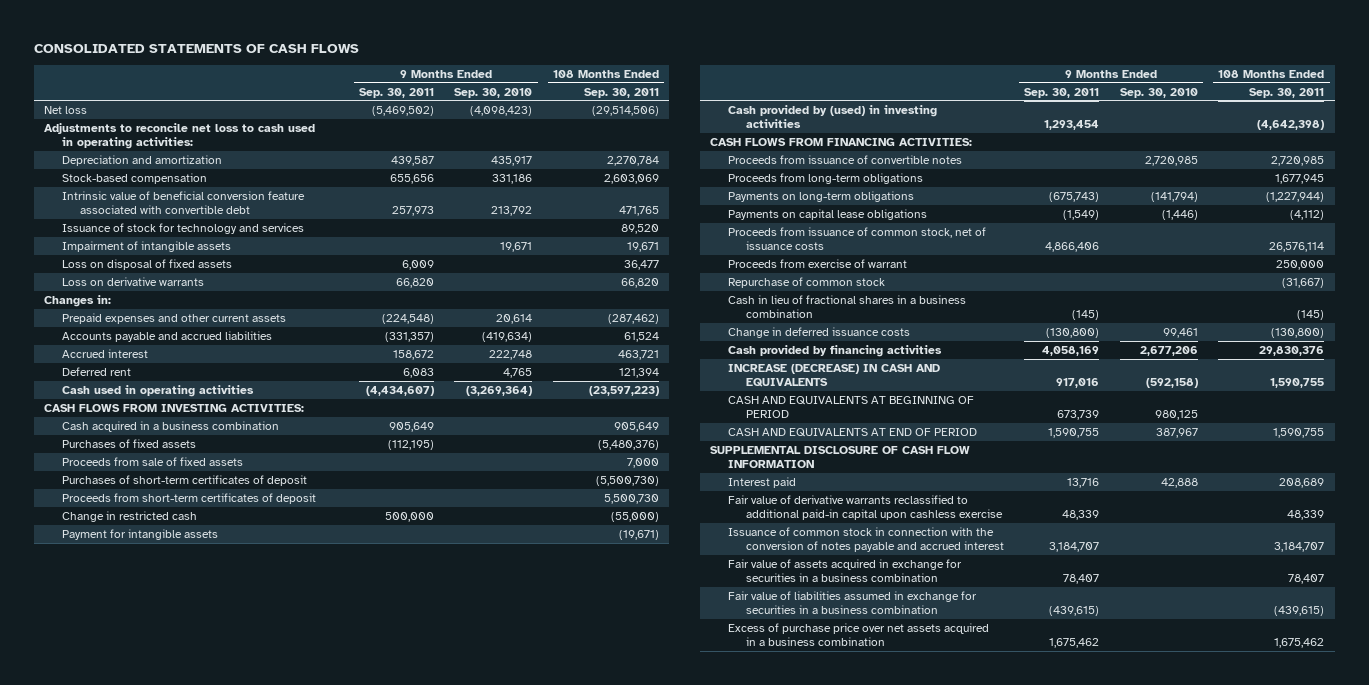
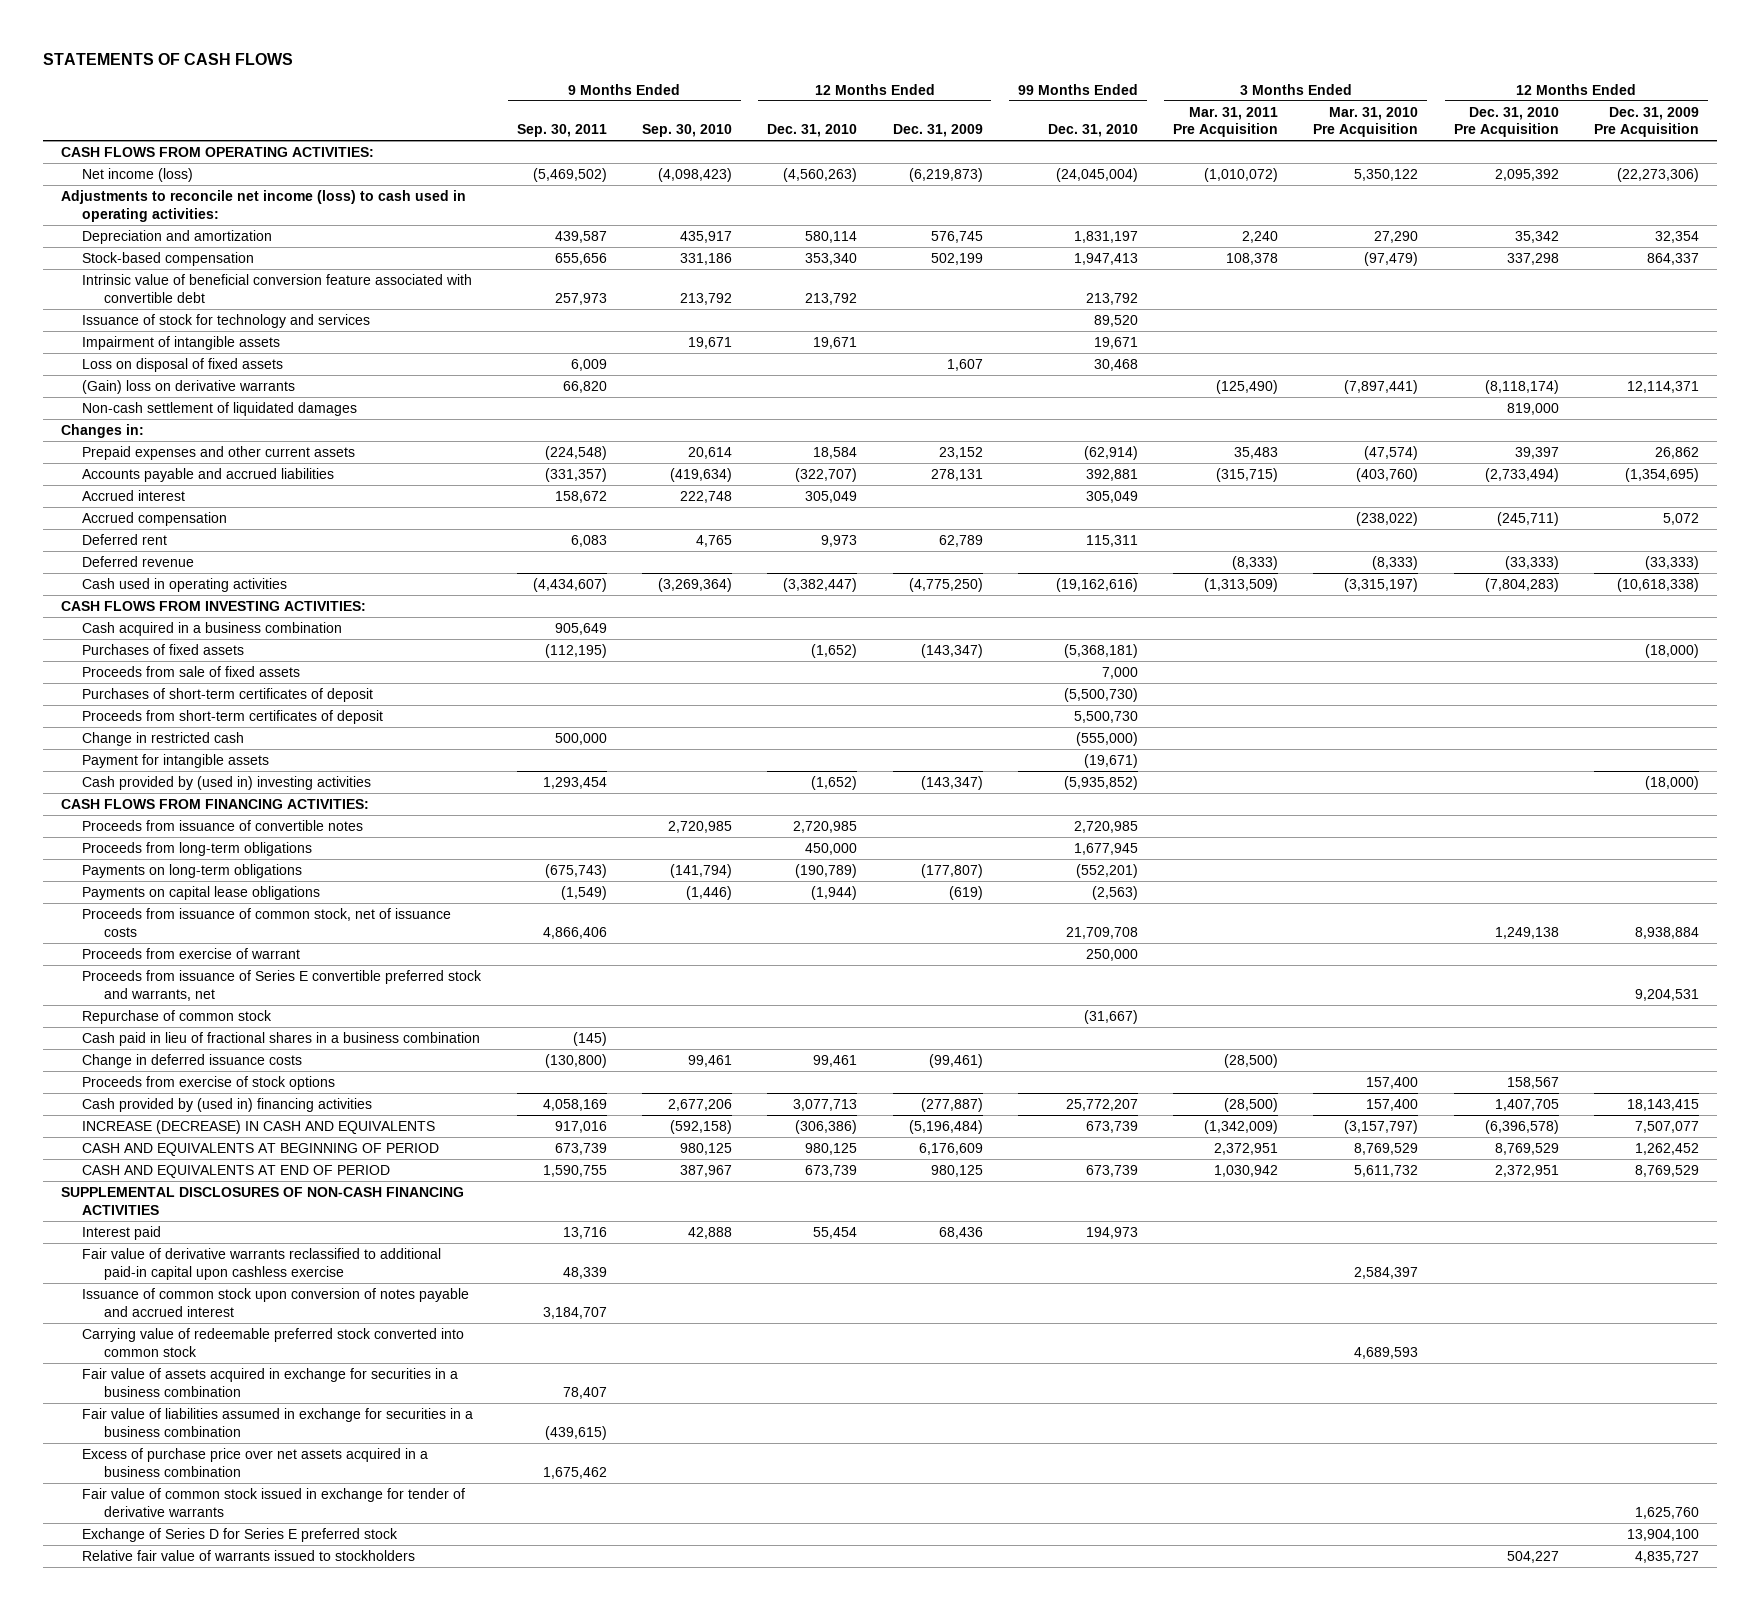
- CONSOLIDATED STATEMENTS OF CASH FLOWS
+ STATEMENTS OF CASH FLOWS
- | 9 Months Ended Sep. 30, 2011 | 9 Months Ended Sep. 30, 2010 | 108 Months Ended Sep. 30, 2011
+ | 9 Months Ended Sep. 30, 2011 | 9 Months Ended Sep. 30, 2010 | 12 Months Ended Dec. 31, 2010 | 12 Months Ended Dec. 31, 2009 | 99 Months Ended Dec. 31, 2010 | 3 Months Ended Mar. 31, 2011 Pre Acquisition | 3 Months Ended Mar. 31, 2010 Pre Acquisition | 12 Months Ended Dec. 31, 2010 Pre Acquisition | 12 Months Ended Dec. 31, 2009 Pre Acquisition
- Net loss | (5,469,502) | (4,098,423) | (29,514,506)
- Adjustments to reconcile net loss to cash used in operating activities:
+ CASH FLOWS FROM OPERATING ACTIVITIES:
+ Net income (loss) | (5,469,502) | (4,098,423) | (4,560,263) | (6,219,873) | (24,045,004) | (1,010,072) | 5,350,122 | 2,095,392 | (22,273,306)
+ Adjustments to reconcile net income (loss) to cash used in operating activities:
- Loss on derivative warrants | 66,820 | | 66,820
+ (Gain) loss on derivative warrants | 66,820 | | | | | (125,490) | (7,897,441) | (8,118,174) | 12,114,371
+ Non-cash settlement of liquidated damages | | | | | | | | 819,000 |
+ Accrued compensation | | | | | | | (238,022) | (245,711) | 5,072
+ Deferred revenue | | | | | | (8,333) | (8,333) | (33,333) | (33,333)
- Cash provided by (used) in investing activities | 1,293,454 | | (4,642,398)
+ Cash provided by (used in) investing activities | 1,293,454 | | (1,652) | (143,347) | (5,935,852) | | | | (18,000)
+ Proceeds from issuance of Series E convertible preferred stock and warrants, net | | | | | | | | | 9,204,531
- Cash in lieu of fractional shares in a business combination | (145) | | (145)
+ Cash paid in lieu of fractional shares in a business combination | (145) | | | | | | | |
- Cash provided by financing activities | 4,058,169 | 2,677,206 | 29,830,376
+ Proceeds from exercise of stock options | | | | | | | 157,400 | 158,567 |
+ Cash provided by (used in) financing activities | 4,058,169 | 2,677,206 | 3,077,713 | (277,887) | 25,772,207 | (28,500) | 157,400 | 1,407,705 | 18,143,415
- SUPPLEMENTAL DISCLOSURE OF CASH FLOW INFORMATION
+ SUPPLEMENTAL DISCLOSURES OF NON-CASH FINANCING ACTIVITIES
- Issuance of common stock in connection with the conversion of notes payable and accrued interest | 3,184,707 | | 3,184,707
+ Issuance of common stock upon conversion of notes payable and accrued interest | 3,184,707 | | | | | | | |
+ Carrying value of redeemable preferred stock converted into common stock | | | | | | | 4,689,593 | |
+ Fair value of common stock issued in exchange for tender of derivative warrants | | | | | | | | | 1,625,760
+ Exchange of Series D for Series E preferred stock | | | | | | | | | 13,904,100
+ Relative fair value of warrants issued to stockholders | | | | | | | | 504,227 | 4,835,727

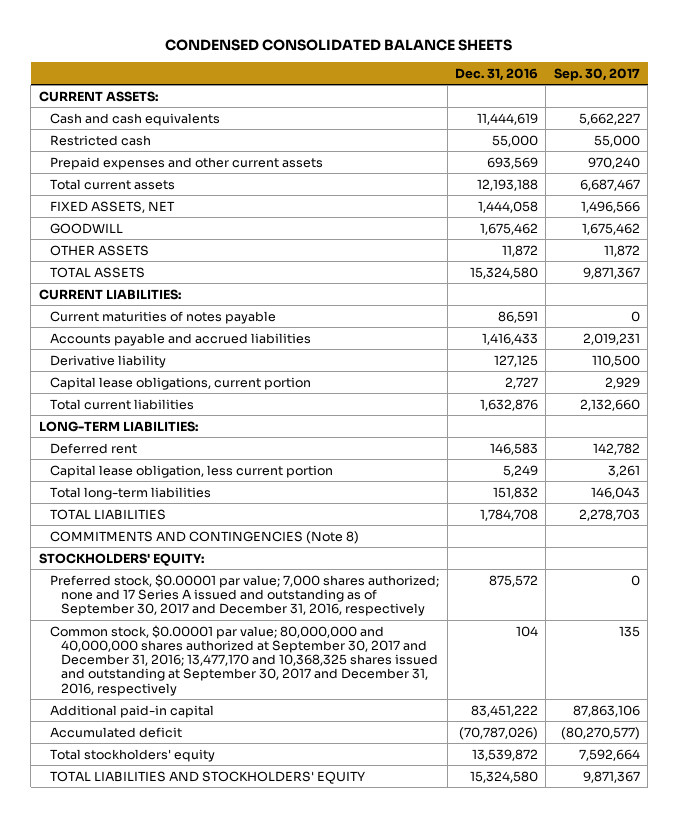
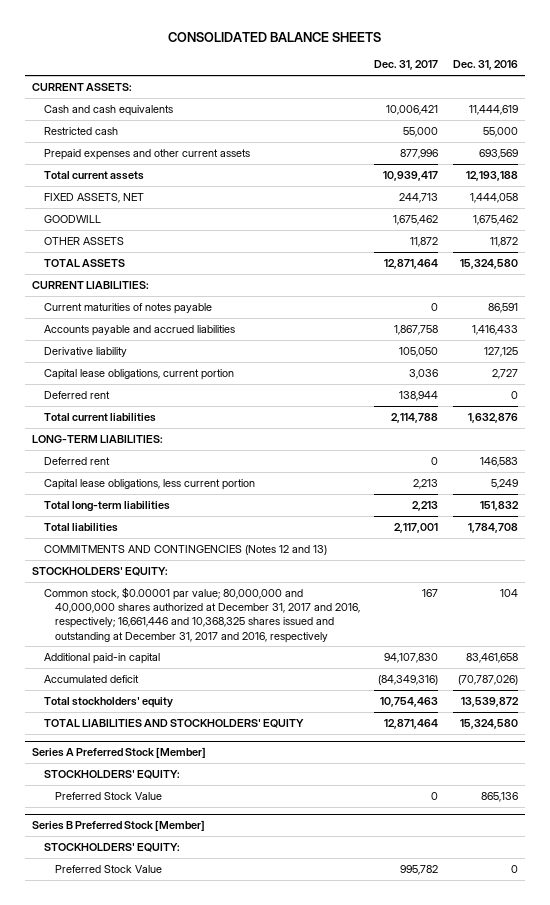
- CONDENSED CONSOLIDATED BALANCE SHEETS
+ CONSOLIDATED BALANCE SHEETS
- | Dec. 31, 2016 | Sep. 30, 2017
+ | Dec. 31, 2017 | Dec. 31, 2016
+ Deferred rent | 138,944 | 0
- Capital lease obligation, less current portion | 5,249 | 3,261
+ Capital lease obligations, less current portion | 2,213 | 5,249
- TOTAL LIABILITIES | 1,784,708 | 2,278,703
- COMMITMENTS AND CONTINGENCIES (Note 8)
+ Total liabilities | 2,117,001 | 1,784,708
+ COMMITMENTS AND CONTINGENCIES (Notes 12 and 13)
- Preferred stock, $0.00001 par value; 7,000 shares authorized; none and 17 Series A issued and outstanding as of September 30, 2017 and December 31, 2016, respectively | 875,572 | 0
- Common stock, $0.00001 par value; 80,000,000 and 40,000,000 shares authorized at September 30, 2017 and December 31, 2016; 13,477,170 and 10,368,325 shares issued and outstanding at September 30, 2017 and December 31, 2016, respectively | 104 | 135
- Additional paid-in capital | 83,451,222 | 87,863,106
+ Common stock, $0.00001 par value; 80,000,000 and 40,000,000 shares authorized at December 31, 2017 and 2016, respectively; 16,661,446 and 10,368,325 shares issued and outstanding at December 31, 2017 and 2016, respectively | 167 | 104
+ Additional paid-in capital | 94,107,830 | 83,461,658
+ Series A Preferred Stock [Member]
+ STOCKHOLDERS' EQUITY:
+ Preferred Stock Value | 0 | 865,136
+ Series B Preferred Stock [Member]
+ STOCKHOLDERS' EQUITY:
+ Preferred Stock Value | 995,782 | 0

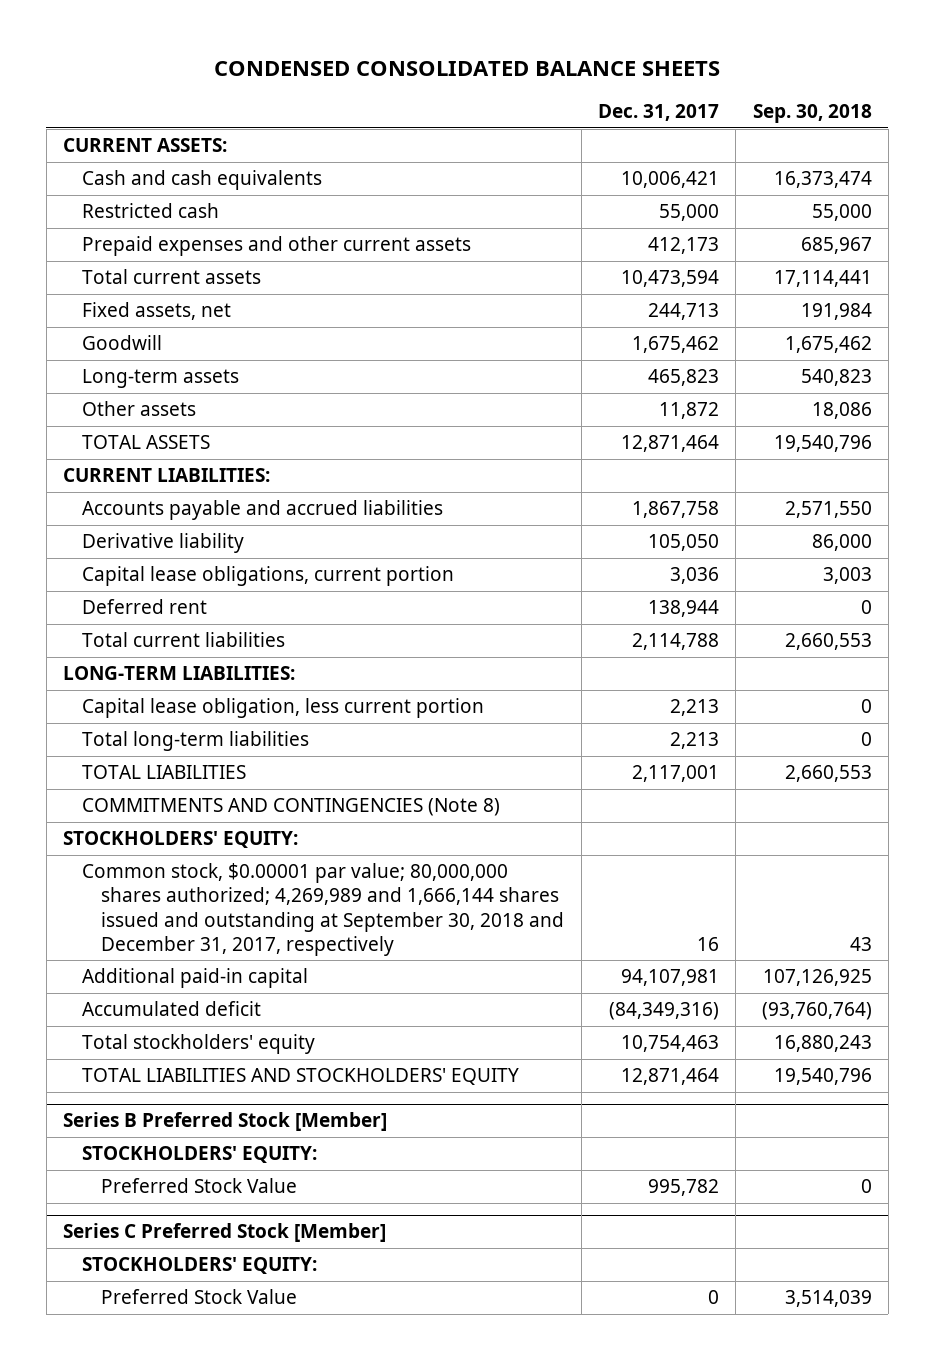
- CONSOLIDATED BALANCE SHEETS
+ CONDENSED CONSOLIDATED BALANCE SHEETS
- | Dec. 31, 2017 | Dec. 31, 2016
+ | Dec. 31, 2017 | Sep. 30, 2018
- Prepaid expenses and other current assets | 877,996 | 693,569
- Total current assets | 10,939,417 | 12,193,188
- FIXED ASSETS, NET | 244,713 | 1,444,058
- GOODWILL | 1,675,462 | 1,675,462
- OTHER ASSETS | 11,872 | 11,872
+ Prepaid expenses and other current assets | 412,173 | 685,967
+ Total current assets | 10,473,594 | 17,114,441
+ Fixed assets, net | 244,713 | 191,984
+ Goodwill | 1,675,462 | 1,675,462
+ Long-term assets | 465,823 | 540,823
+ Other assets | 11,872 | 18,086
- Current maturities of notes payable | 0 | 86,591
- Deferred rent | 0 | 146,583
- Capital lease obligations, less current portion | 2,213 | 5,249
+ Capital lease obligation, less current portion | 2,213 | 0
- Total liabilities | 2,117,001 | 1,784,708
- COMMITMENTS AND CONTINGENCIES (Notes 12 and 13)
+ TOTAL LIABILITIES | 2,117,001 | 2,660,553
+ COMMITMENTS AND CONTINGENCIES (Note 8)
- Common stock, $0.00001 par value; 80,000,000 and 40,000,000 shares authorized at December 31, 2017 and 2016, respectively; 16,661,446 and 10,368,325 shares issued and outstanding at December 31, 2017 and 2016, respectively | 167 | 104
- Additional paid-in capital | 94,107,830 | 83,461,658
+ Common stock, $0.00001 par value; 80,000,000 shares authorized; 4,269,989 and 1,666,144 shares issued and outstanding at September 30, 2018 and December 31, 2017, respectively | 16 | 43
+ Additional paid-in capital | 94,107,981 | 107,126,925
- Series A Preferred Stock [Member]
- STOCKHOLDERS' EQUITY:
- Preferred Stock Value | 0 | 865,136
+ Series C Preferred Stock [Member]
+ STOCKHOLDERS' EQUITY:
+ Preferred Stock Value | 0 | 3,514,039

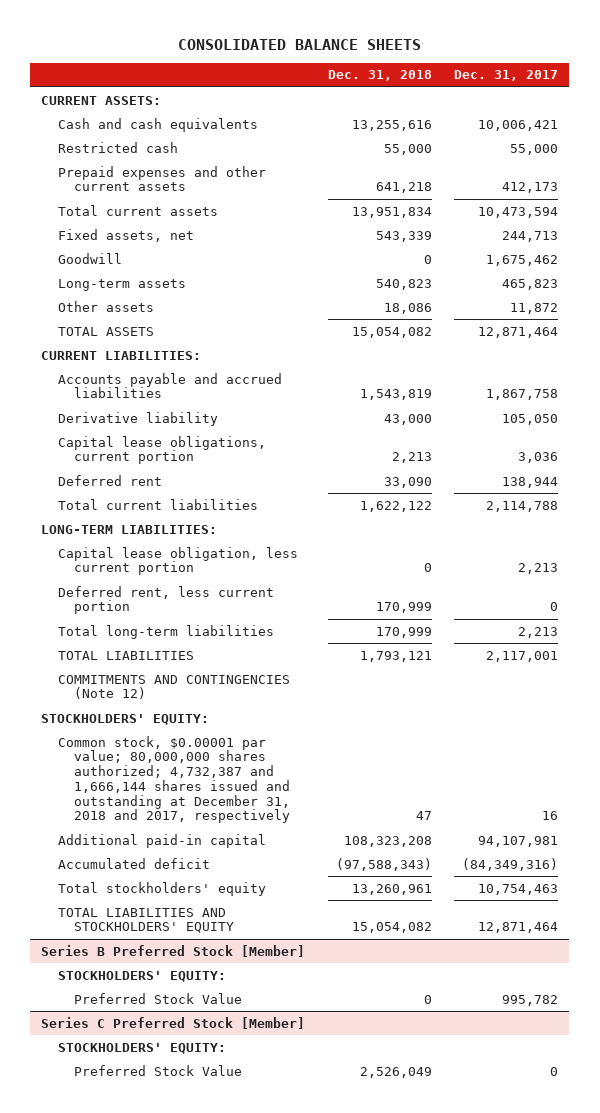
- CONDENSED CONSOLIDATED BALANCE SHEETS
+ CONSOLIDATED BALANCE SHEETS
- | Dec. 31, 2017 | Sep. 30, 2018
+ | Dec. 31, 2018 | Dec. 31, 2017
+ Deferred rent, less current portion | 170,999 | 0
- COMMITMENTS AND CONTINGENCIES (Note 8)
+ COMMITMENTS AND CONTINGENCIES (Note 12)
- Common stock, $0.00001 par value; 80,000,000 shares authorized; 4,269,989 and 1,666,144 shares issued and outstanding at September 30, 2018 and December 31, 2017, respectively | 16 | 43
+ Common stock, $0.00001 par value; 80,000,000 shares authorized; 4,732,387 and 1,666,144 shares issued and outstanding at December 31, 2018 and 2017, respectively | 47 | 16

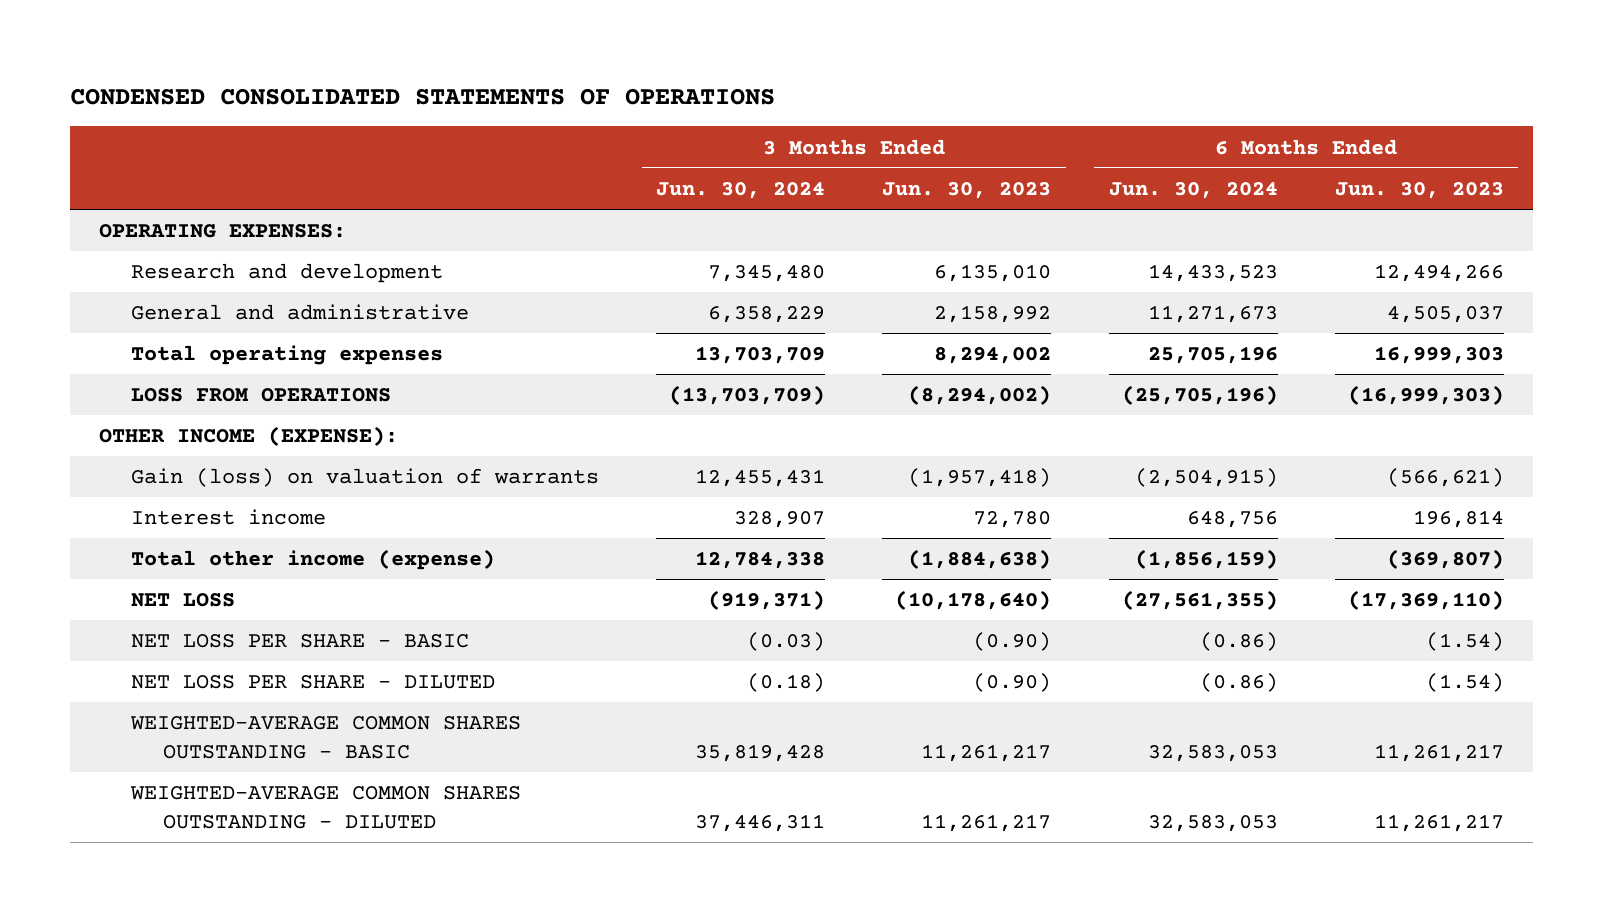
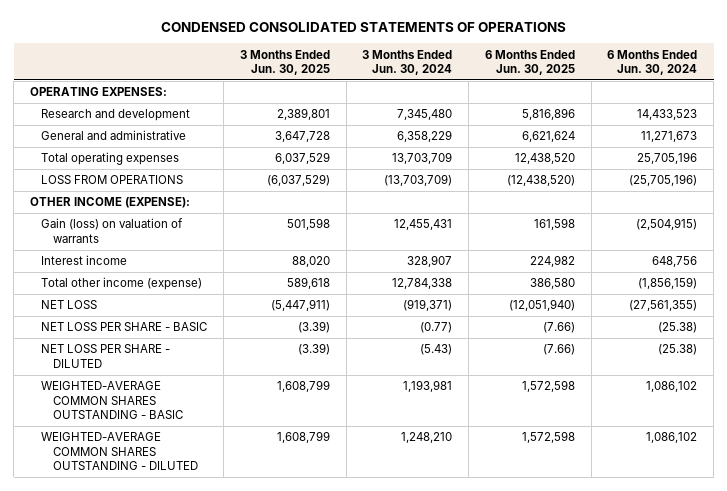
- | 3 Months Ended Jun. 30, 2024 | 3 Months Ended Jun. 30, 2023 | 6 Months Ended Jun. 30, 2024 | 6 Months Ended Jun. 30, 2023
+ | 3 Months Ended Jun. 30, 2025 | 3 Months Ended Jun. 30, 2024 | 6 Months Ended Jun. 30, 2025 | 6 Months Ended Jun. 30, 2024
- NET LOSS PER SHARE - BASIC | (0.03) | (0.90) | (0.86) | (1.54)
- NET LOSS PER SHARE - DILUTED | (0.18) | (0.90) | (0.86) | (1.54)
- WEIGHTED-AVERAGE COMMON SHARES OUTSTANDING - BASIC | 35,819,428 | 11,261,217 | 32,583,053 | 11,261,217
- WEIGHTED-AVERAGE COMMON SHARES OUTSTANDING - DILUTED | 37,446,311 | 11,261,217 | 32,583,053 | 11,261,217
+ NET LOSS PER SHARE - BASIC | (3.39) | (0.77) | (7.66) | (25.38)
+ NET LOSS PER SHARE - DILUTED | (3.39) | (5.43) | (7.66) | (25.38)
+ WEIGHTED-AVERAGE COMMON SHARES OUTSTANDING - BASIC | 1,608,799 | 1,193,981 | 1,572,598 | 1,086,102
+ WEIGHTED-AVERAGE COMMON SHARES OUTSTANDING - DILUTED | 1,608,799 | 1,248,210 | 1,572,598 | 1,086,102

